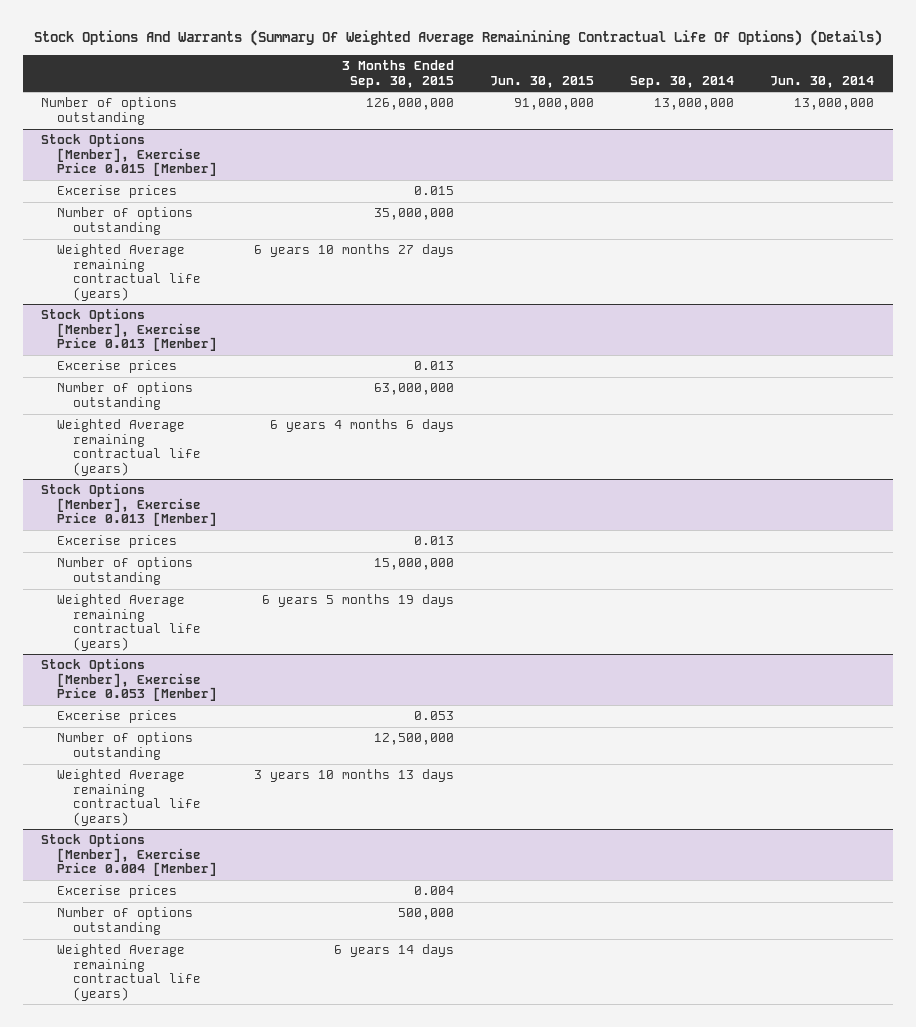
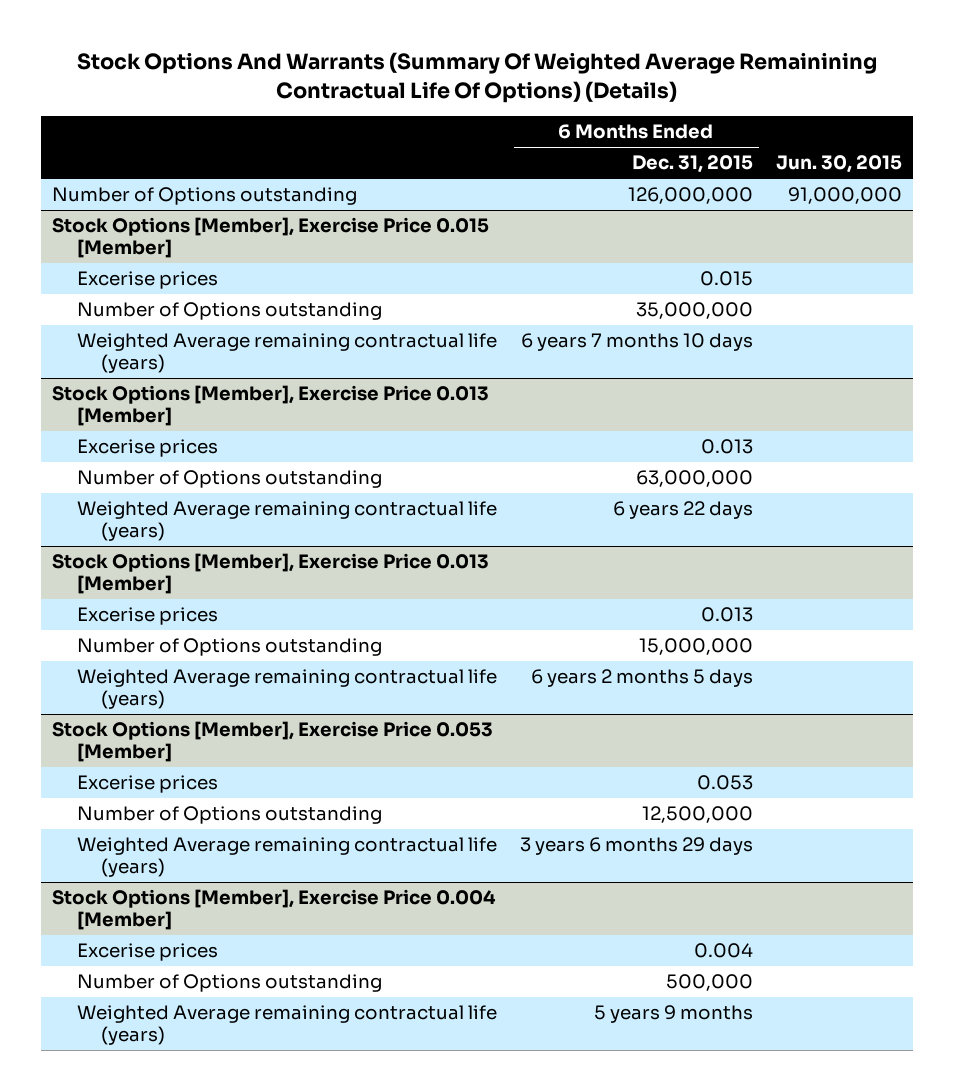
- | 3 Months Ended Sep. 30, 2015 | Jun. 30, 2015 | Sep. 30, 2014 | Jun. 30, 2014
+ | 6 Months Ended Dec. 31, 2015 | Jun. 30, 2015
- Number of options outstanding | 126,000,000 | 91,000,000 | 13,000,000 | 13,000,000
+ Number of Options outstanding | 126,000,000 | 91,000,000
@ Stock Options [Member], Exercise Price 0.015 [Member]
- Number of options outstanding | 35,000,000 | | |
+ Number of Options outstanding | 35,000,000 |
@ Stock Options [Member], Exercise Price 0.013 [Member]
- Number of options outstanding | 63,000,000 | | |
+ Number of Options outstanding | 63,000,000 |
- Number of options outstanding | 15,000,000 | | |
+ Number of Options outstanding | 15,000,000 |
@ Stock Options [Member], Exercise Price 0.053 [Member]
- Number of options outstanding | 12,500,000 | | |
+ Number of Options outstanding | 12,500,000 |
@ Stock Options [Member], Exercise Price 0.004 [Member]
- Number of options outstanding | 500,000 | | |
+ Number of Options outstanding | 500,000 |

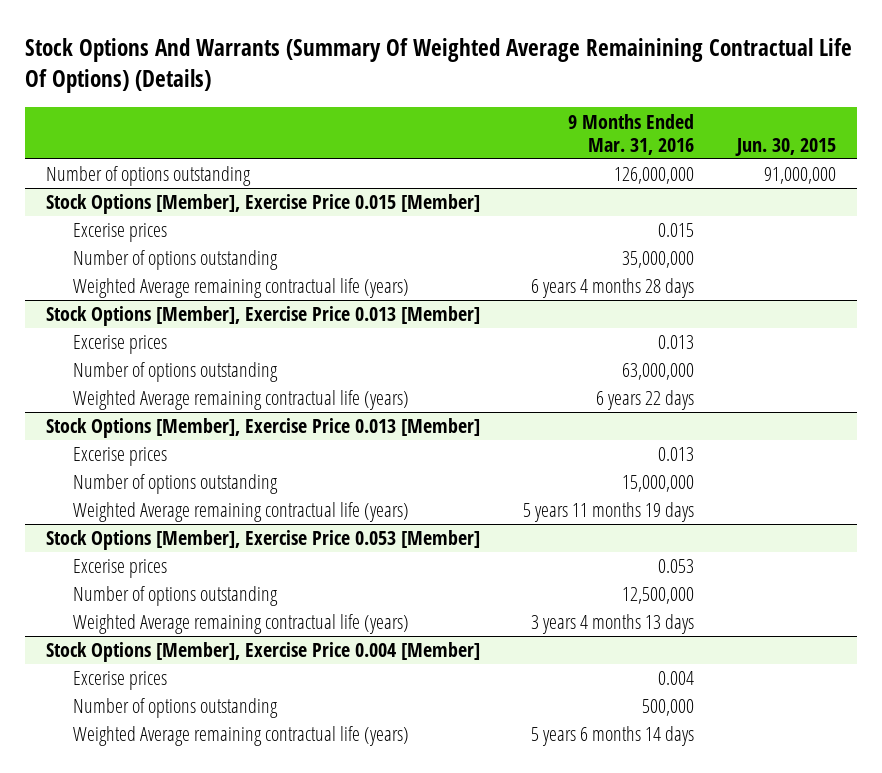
- | 6 Months Ended Dec. 31, 2015 | Jun. 30, 2015
+ | 9 Months Ended Mar. 31, 2016 | Jun. 30, 2015
- Number of Options outstanding | 126,000,000 | 91,000,000
+ Number of options outstanding | 126,000,000 | 91,000,000
@ Stock Options [Member], Exercise Price 0.015 [Member]
- Number of Options outstanding | 35,000,000 |
+ Number of options outstanding | 35,000,000 |
@ Stock Options [Member], Exercise Price 0.013 [Member]
- Number of Options outstanding | 63,000,000 |
+ Number of options outstanding | 63,000,000 |
- Number of Options outstanding | 15,000,000 |
+ Number of options outstanding | 15,000,000 |
@ Stock Options [Member], Exercise Price 0.053 [Member]
- Number of Options outstanding | 12,500,000 |
+ Number of options outstanding | 12,500,000 |
@ Stock Options [Member], Exercise Price 0.004 [Member]
- Number of Options outstanding | 500,000 |
+ Number of options outstanding | 500,000 |

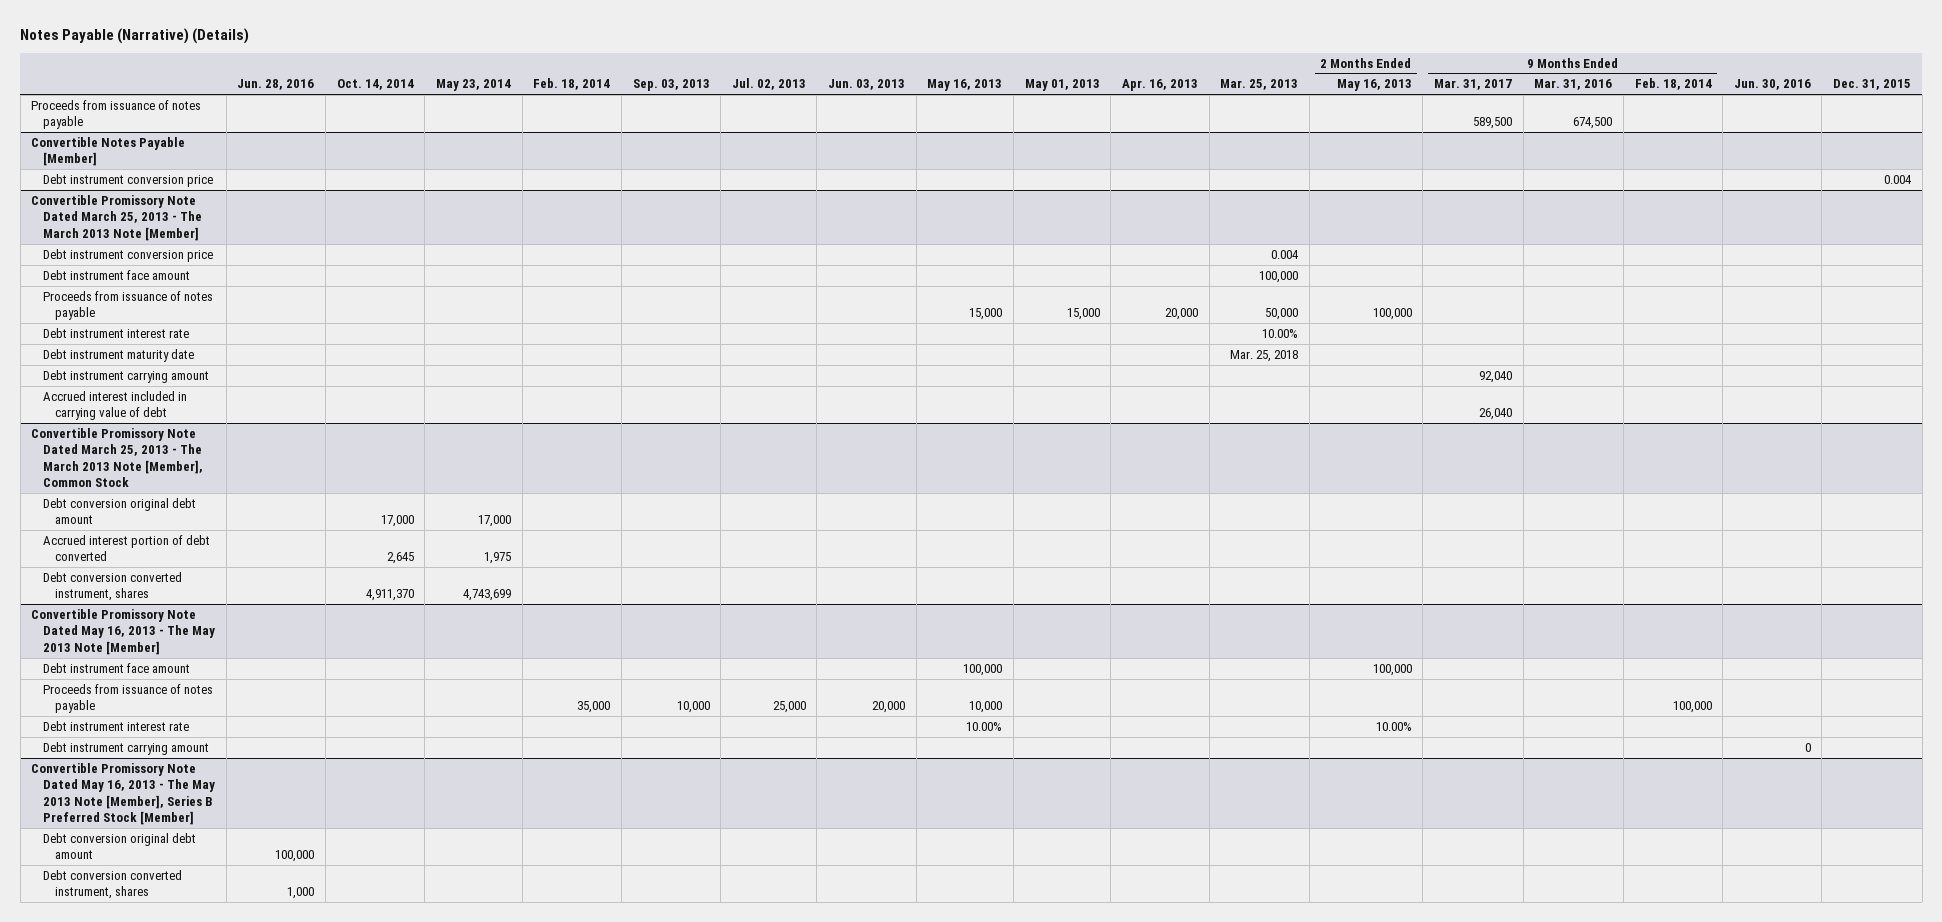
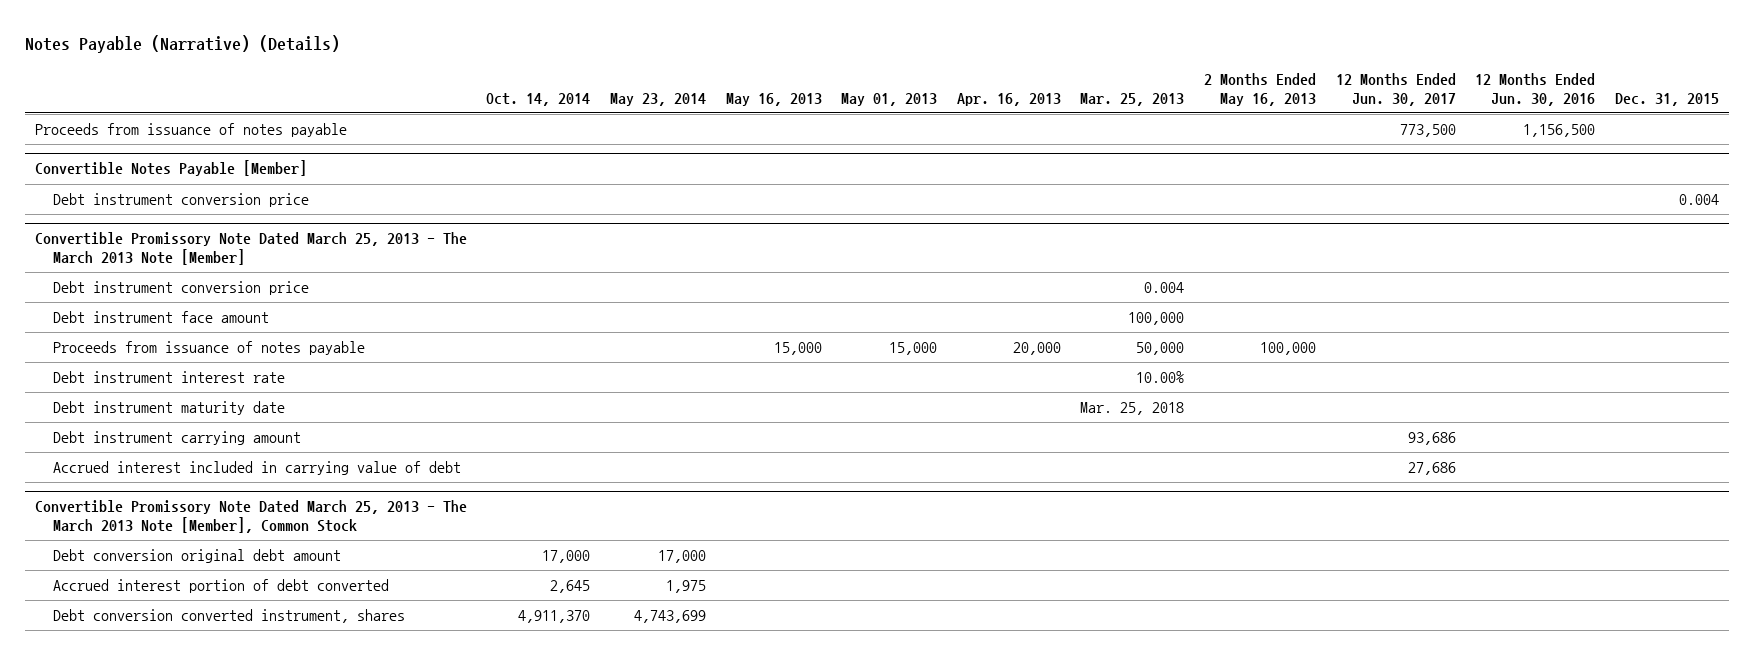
- | Jun. 28, 2016 | Oct. 14, 2014 | May 23, 2014 | Feb. 18, 2014 | Sep. 03, 2013 | Jul. 02, 2013 | Jun. 03, 2013 | May 16, 2013 | May 01, 2013 | Apr. 16, 2013 | Mar. 25, 2013 | 2 Months Ended May 16, 2013 | 9 Months Ended Mar. 31, 2017 | 9 Months Ended Mar. 31, 2016 | 9 Months Ended Feb. 18, 2014 | Jun. 30, 2016 | Dec. 31, 2015
+ | Oct. 14, 2014 | May 23, 2014 | May 16, 2013 | May 01, 2013 | Apr. 16, 2013 | Mar. 25, 2013 | 2 Months Ended May 16, 2013 | 12 Months Ended Jun. 30, 2017 | 12 Months Ended Jun. 30, 2016 | Dec. 31, 2015
- Convertible Promissory Note Dated May 16, 2013 - The May 2013 Note [Member]
- Debt instrument face amount | | | | | | | | 100,000 | | | | 100,000 | | | | |
- Proceeds from issuance of notes payable | | | | 35,000 | 10,000 | 25,000 | 20,000 | 10,000 | | | | | | | 100,000 | |
- Debt instrument interest rate | | | | | | | | 10.00% | | | | 10.00% | | | | |
- Debt instrument carrying amount | | | | | | | | | | | | | | | | 0 |
- Convertible Promissory Note Dated May 16, 2013 - The May 2013 Note [Member], Series B Preferred Stock [Member]
- Debt conversion original debt amount | 100,000 | | | | | | | | | | | | | | | |
- Debt conversion converted instrument, shares | 1,000 | | | | | | | | | | | | | | | |

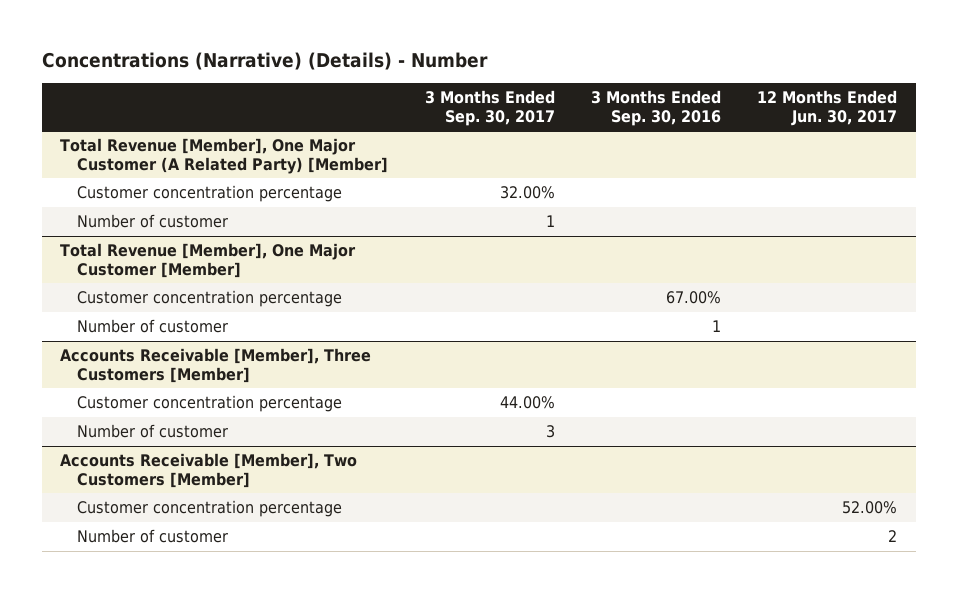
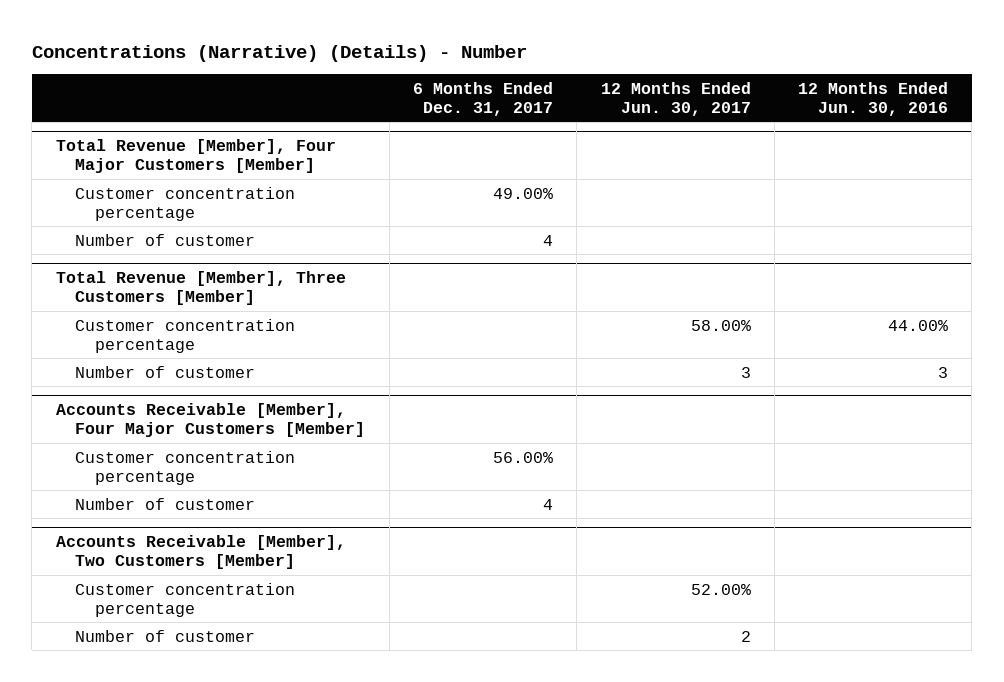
- | 3 Months Ended Sep. 30, 2017 | 3 Months Ended Sep. 30, 2016 | 12 Months Ended Jun. 30, 2017
+ | 6 Months Ended Dec. 31, 2017 | 12 Months Ended Jun. 30, 2017 | 12 Months Ended Jun. 30, 2016
- Total Revenue [Member], One Major Customer (A Related Party) [Member]
- Customer concentration percentage | 32.00% | |
- Number of customer | 1 | |
- Total Revenue [Member], One Major Customer [Member]
+ Total Revenue [Member], Four Major Customers [Member]
- Accounts Receivable [Member], Three Customers [Member]
+ Total Revenue [Member], Three Customers [Member]
+ Customer concentration percentage | | 58.00% | 44.00%
+ Number of customer | | 3 | 3
+ Accounts Receivable [Member], Four Major Customers [Member]

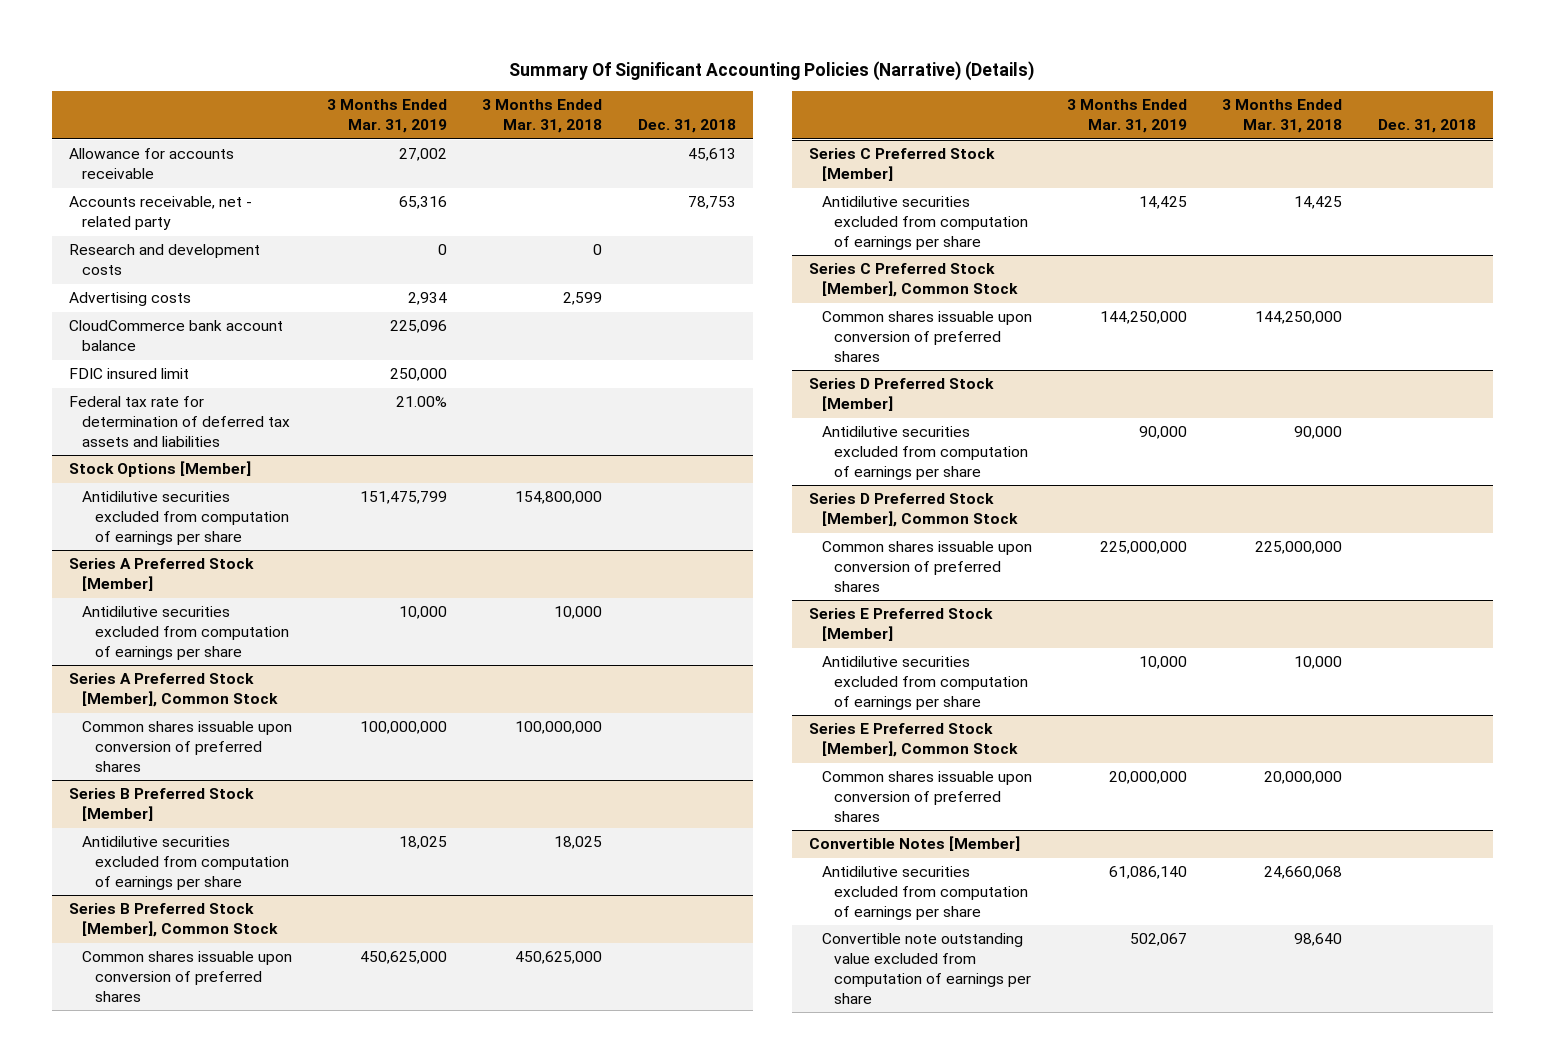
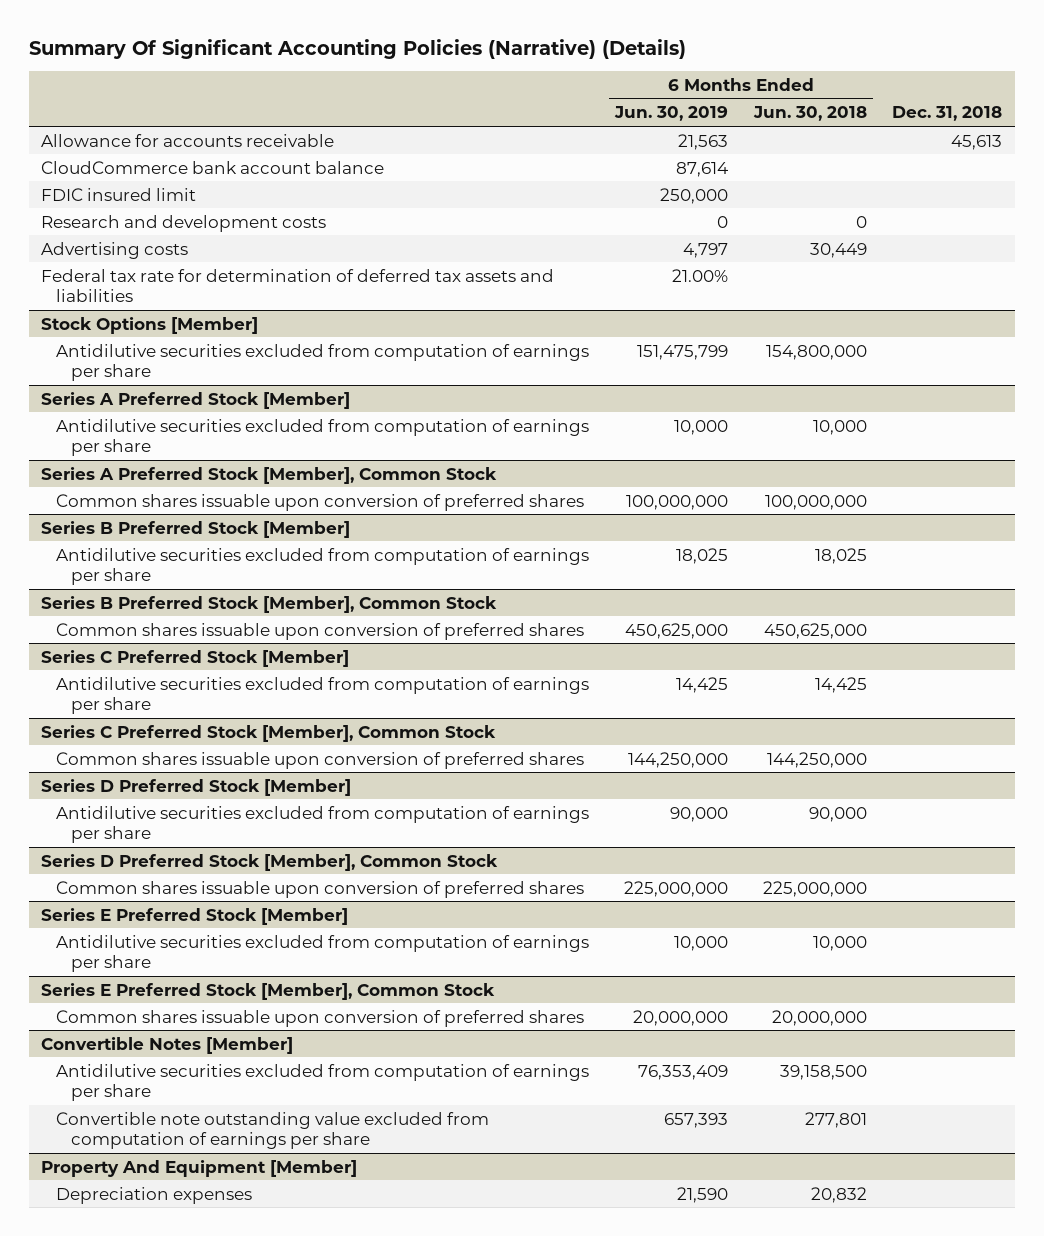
- | 3 Months Ended Mar. 31, 2019 | 3 Months Ended Mar. 31, 2018 | Dec. 31, 2018
+ | 6 Months Ended Jun. 30, 2019 | 6 Months Ended Jun. 30, 2018 | Dec. 31, 2018
- Accounts receivable, net - related party | 65,316 | | 78,753
moved down: Research and development costs | 0 | 0 |
moved down: Advertising costs | 4,797 | 30,449 |
+ Property And Equipment [Member]
+ Depreciation expenses | 21,590 | 20,832 |

